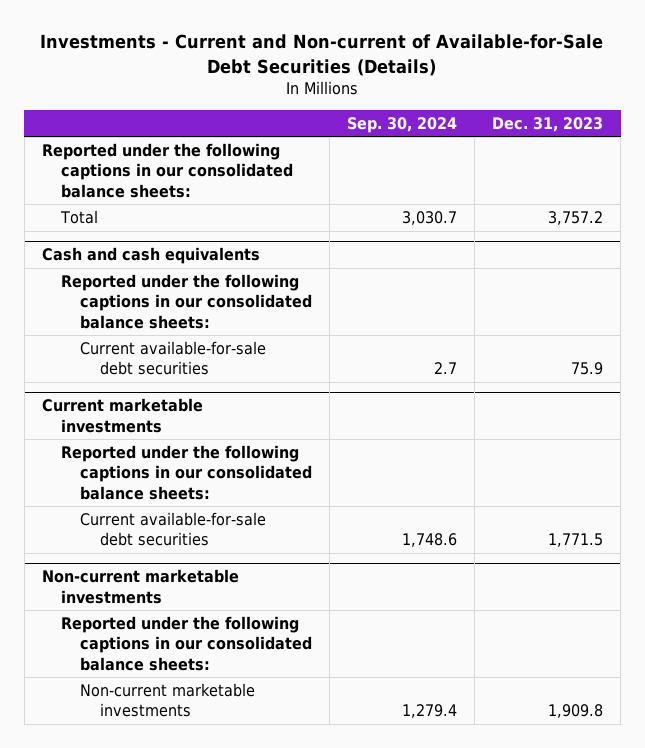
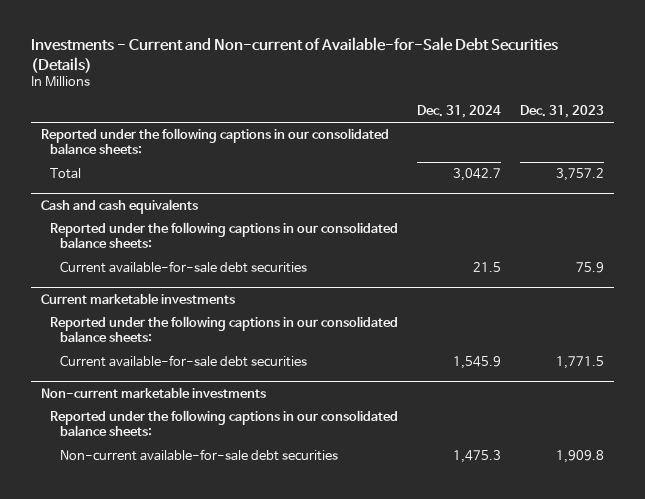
- | Sep. 30, 2024 | Dec. 31, 2023
+ | Dec. 31, 2024 | Dec. 31, 2023
@ Non-current marketable investments
- Non-current marketable investments | 1,279.4 | 1,909.8
+ Non-current available-for-sale debt securities | 1,475.3 | 1,909.8

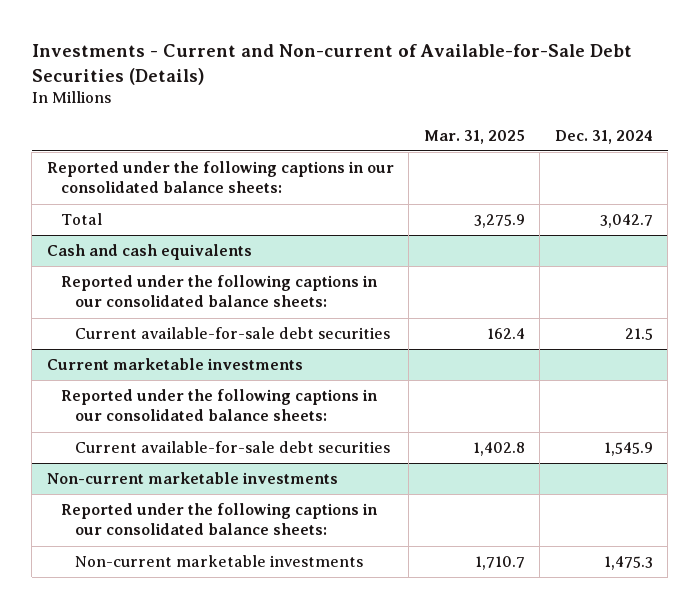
- | Dec. 31, 2024 | Dec. 31, 2023
+ | Mar. 31, 2025 | Dec. 31, 2024
@ Non-current marketable investments
- Non-current available-for-sale debt securities | 1,475.3 | 1,909.8
+ Non-current marketable investments | 1,710.7 | 1,475.3

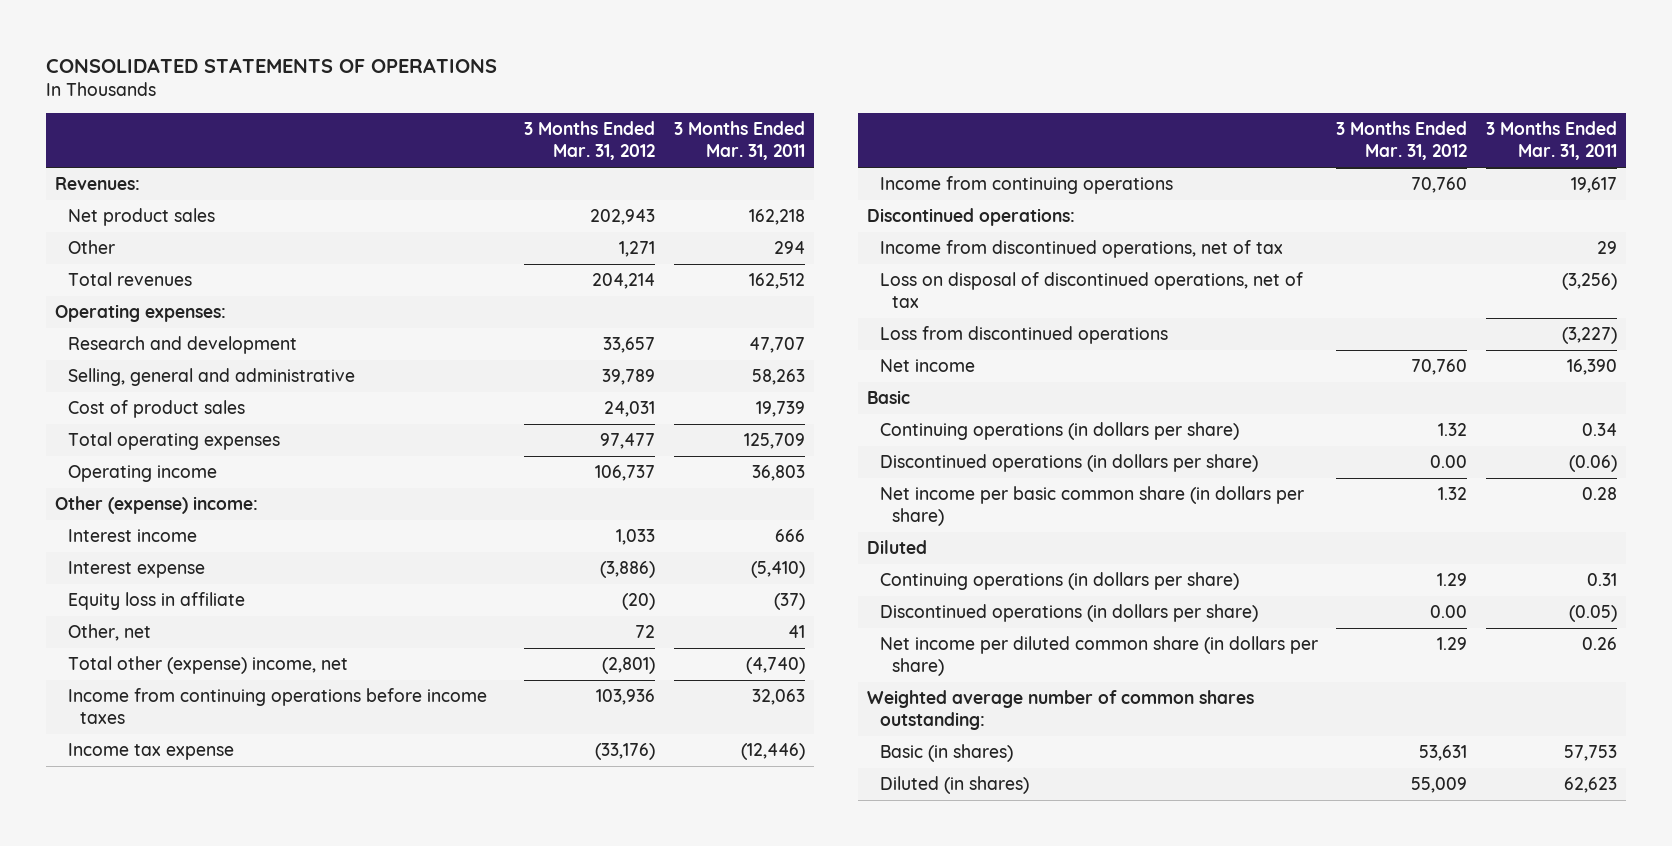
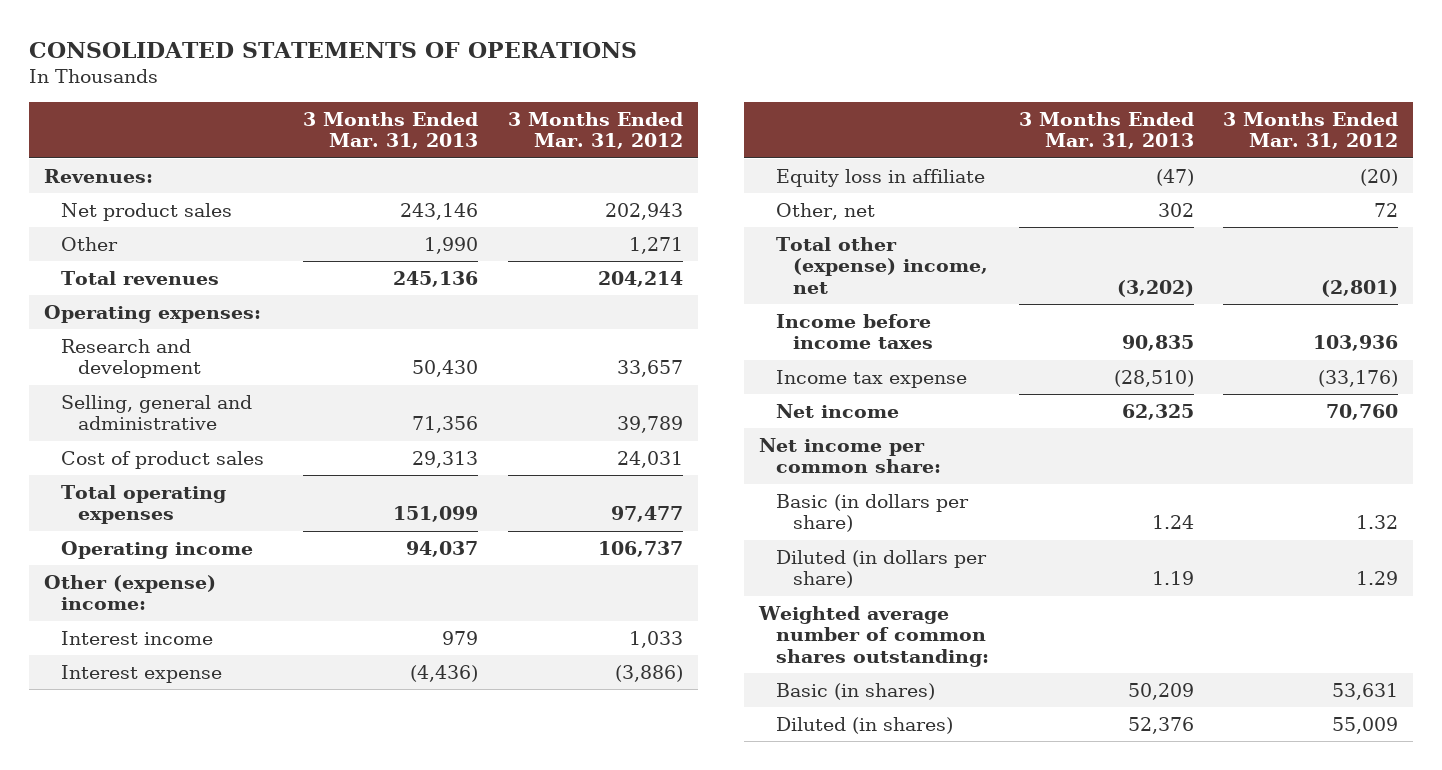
- | 3 Months Ended Mar. 31, 2012 | 3 Months Ended Mar. 31, 2011
+ | 3 Months Ended Mar. 31, 2013 | 3 Months Ended Mar. 31, 2012
- Income from continuing operations before income taxes | 103,936 | 32,063
+ Income before income taxes | 90,835 | 103,936
- Income from continuing operations | 70,760 | 19,617
- Discontinued operations:
- Income from discontinued operations, net of tax | | 29
- Loss on disposal of discontinued operations, net of tax | | (3,256)
- Loss from discontinued operations | | (3,227)
- Basic
- Continuing operations (in dollars per share) | 1.32 | 0.34
- Discontinued operations (in dollars per share) | 0.00 | (0.06)
- Net income per basic common share (in dollars per share) | 1.32 | 0.28
- Diluted
- Continuing operations (in dollars per share) | 1.29 | 0.31
- Discontinued operations (in dollars per share) | 0.00 | (0.05)
- Net income per diluted common share (in dollars per share) | 1.29 | 0.26
+ Net income per common share:
+ Basic (in dollars per share) | 1.24 | 1.32
+ Diluted (in dollars per share) | 1.19 | 1.29

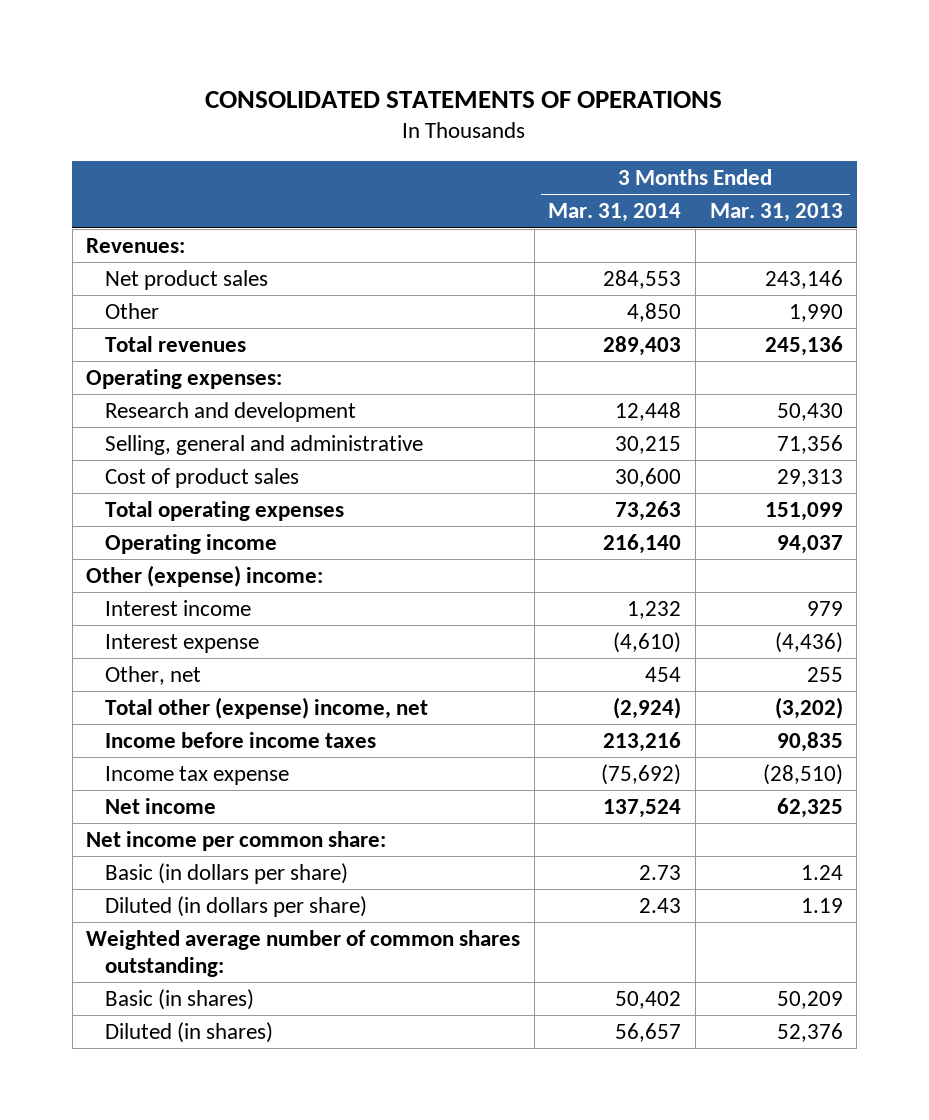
- | 3 Months Ended Mar. 31, 2013 | 3 Months Ended Mar. 31, 2012
+ | 3 Months Ended Mar. 31, 2014 | 3 Months Ended Mar. 31, 2013
- Equity loss in affiliate | (47) | (20)
- Other, net | 302 | 72
+ Other, net | 454 | 255

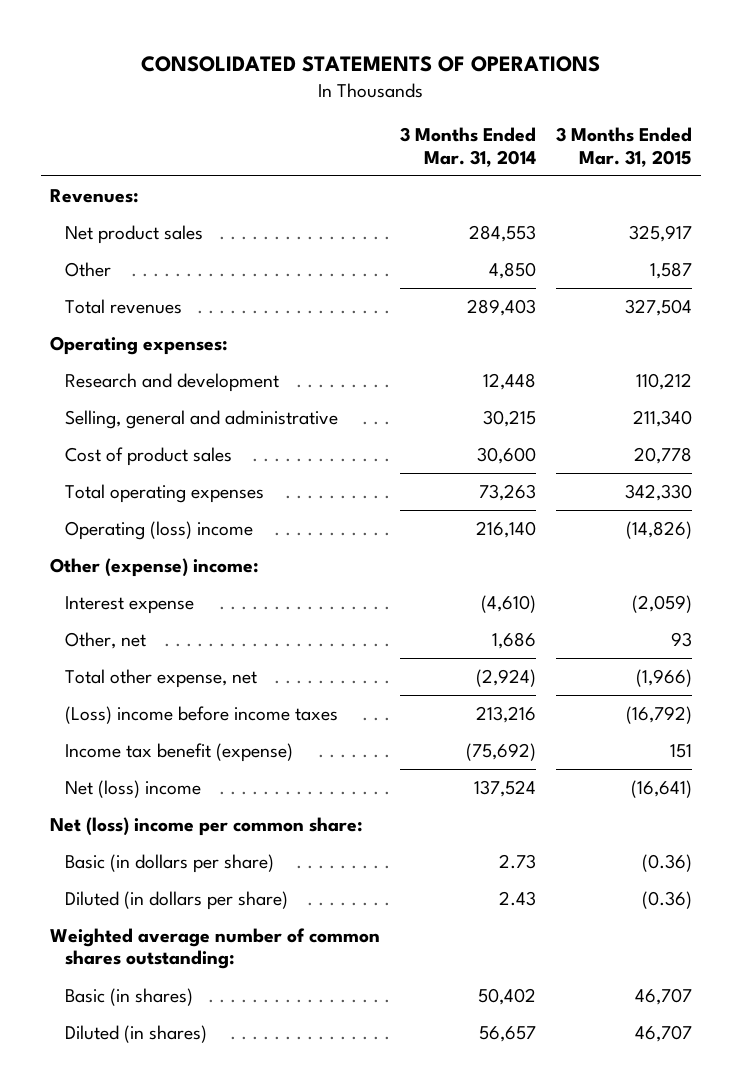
- | 3 Months Ended Mar. 31, 2014 | 3 Months Ended Mar. 31, 2013
+ | 3 Months Ended Mar. 31, 2014 | 3 Months Ended Mar. 31, 2015
- Operating income | 216,140 | 94,037
+ Operating (loss) income | 216,140 | (14,826)
- Interest income | 1,232 | 979
- Other, net | 454 | 255
- Total other (expense) income, net | (2,924) | (3,202)
- Income before income taxes | 213,216 | 90,835
- Income tax expense | (75,692) | (28,510)
- Net income | 137,524 | 62,325
- Net income per common share:
+ Other, net | 1,686 | 93
+ Total other expense, net | (2,924) | (1,966)
+ (Loss) income before income taxes | 213,216 | (16,792)
+ Income tax benefit (expense) | (75,692) | 151
+ Net (loss) income | 137,524 | (16,641)
+ Net (loss) income per common share:

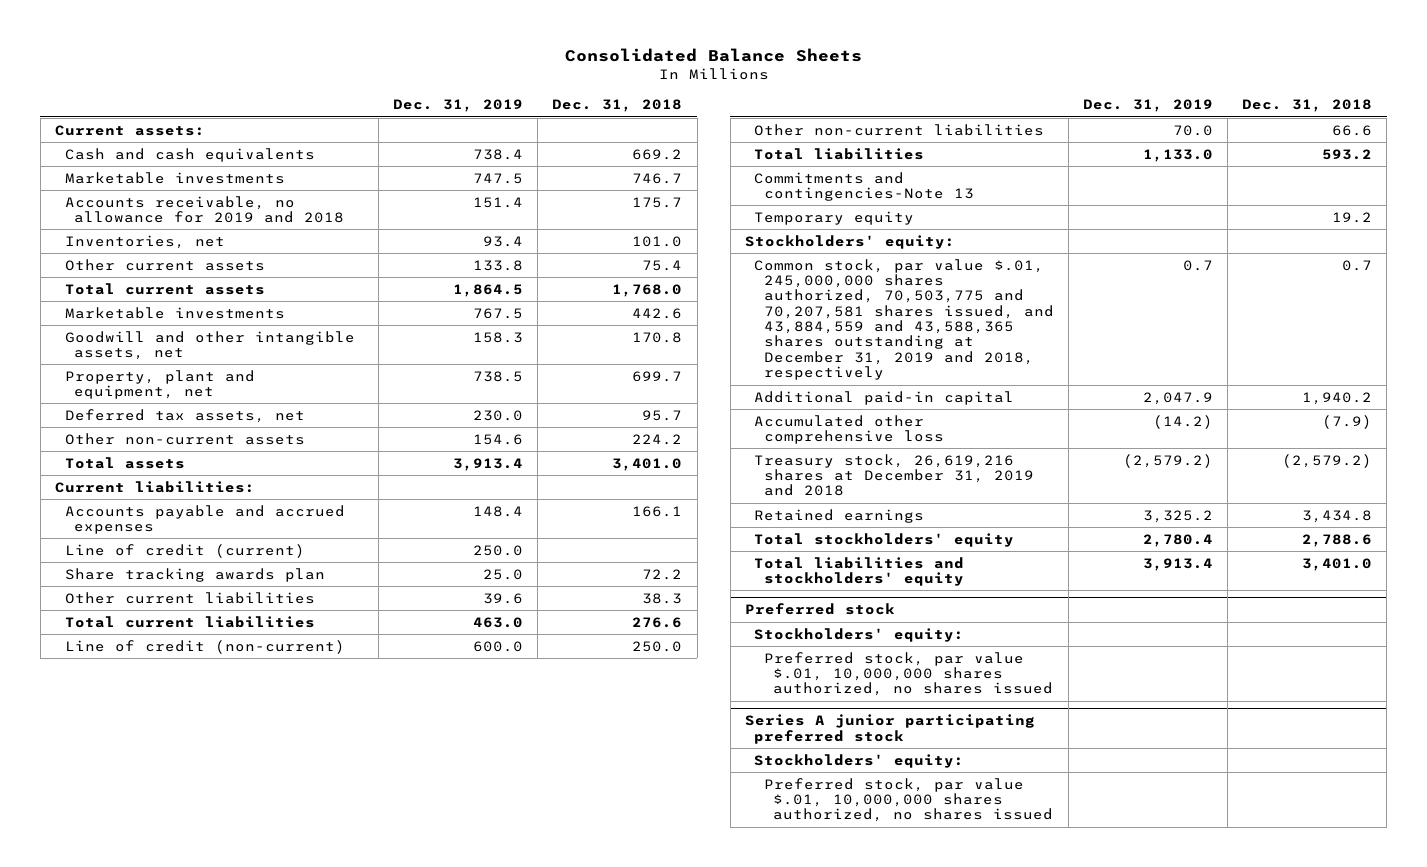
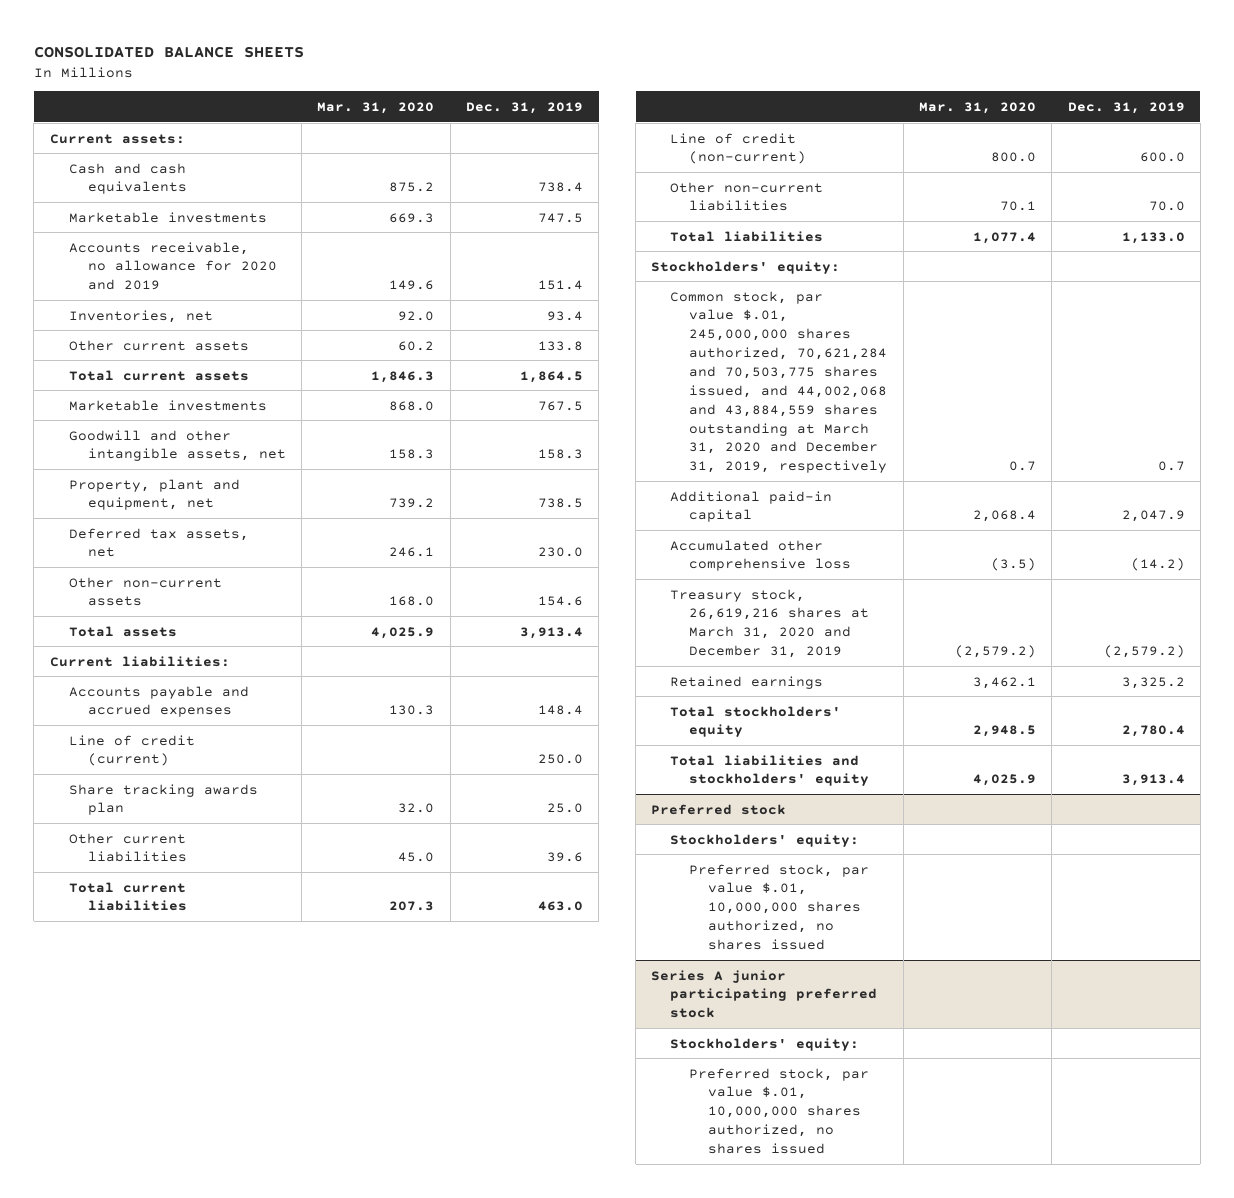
- Consolidated Balance Sheets
+ CONSOLIDATED BALANCE SHEETS
- | Dec. 31, 2019 | Dec. 31, 2018
+ | Mar. 31, 2020 | Dec. 31, 2019
- Accounts receivable, no allowance for 2019 and 2018 | 151.4 | 175.7
+ Accounts receivable, no allowance for 2020 and 2019 | 149.6 | 151.4
- Commitments and contingencies-Note 13
- Temporary equity | | 19.2
- Common stock, par value $.01, 245,000,000 shares authorized, 70,503,775 and 70,207,581 shares issued, and 43,884,559 and 43,588,365 shares outstanding at December 31, 2019 and 2018, respectively | 0.7 | 0.7
+ Common stock, par value $.01, 245,000,000 shares authorized, 70,621,284 and 70,503,775 shares issued, and 44,002,068 and 43,884,559 shares outstanding at March 31, 2020 and December 31, 2019, respectively | 0.7 | 0.7
- Treasury stock, 26,619,216 shares at December 31, 2019 and 2018 | (2,579.2) | (2,579.2)
+ Treasury stock, 26,619,216 shares at March 31, 2020 and December 31, 2019 | (2,579.2) | (2,579.2)

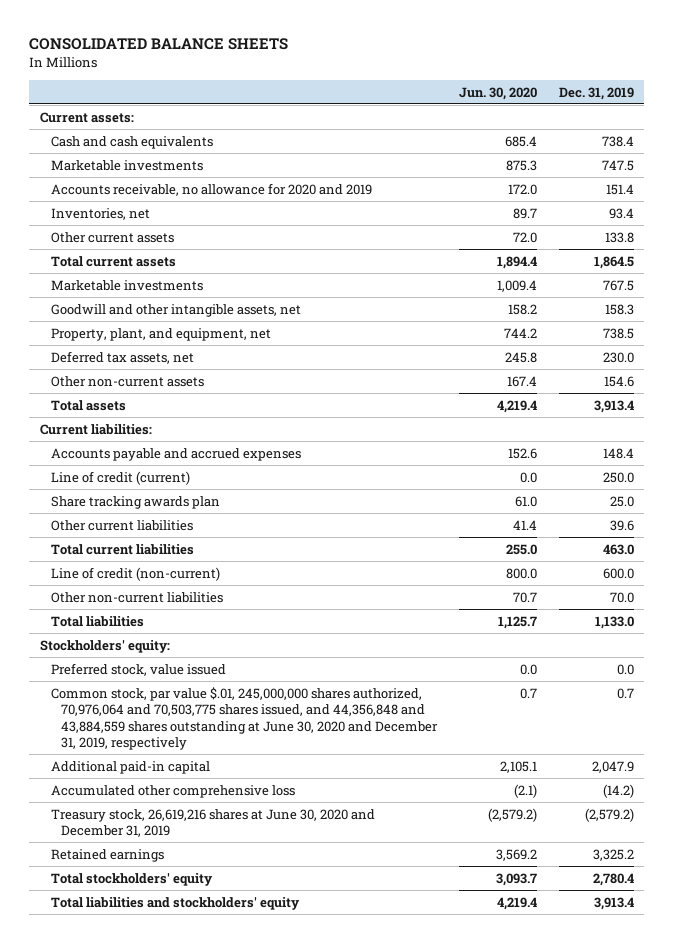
- | Mar. 31, 2020 | Dec. 31, 2019
+ | Jun. 30, 2020 | Dec. 31, 2019
- Property, plant and equipment, net | 739.2 | 738.5
+ Property, plant, and equipment, net | 744.2 | 738.5
- Common stock, par value $.01, 245,000,000 shares authorized, 70,621,284 and 70,503,775 shares issued, and 44,002,068 and 43,884,559 shares outstanding at March 31, 2020 and December 31, 2019, respectively | 0.7 | 0.7
+ Preferred stock, value issued | 0.0 | 0.0
+ Common stock, par value $.01, 245,000,000 shares authorized, 70,976,064 and 70,503,775 shares issued, and 44,356,848 and 43,884,559 shares outstanding at June 30, 2020 and December 31, 2019, respectively | 0.7 | 0.7
- Treasury stock, 26,619,216 shares at March 31, 2020 and December 31, 2019 | (2,579.2) | (2,579.2)
+ Treasury stock, 26,619,216 shares at June 30, 2020 and December 31, 2019 | (2,579.2) | (2,579.2)
- Preferred stock
- Stockholders' equity:
- Preferred stock, par value $.01, 10,000,000 shares authorized, no shares issued
- Series A junior participating preferred stock
- Stockholders' equity:
- Preferred stock, par value $.01, 10,000,000 shares authorized, no shares issued

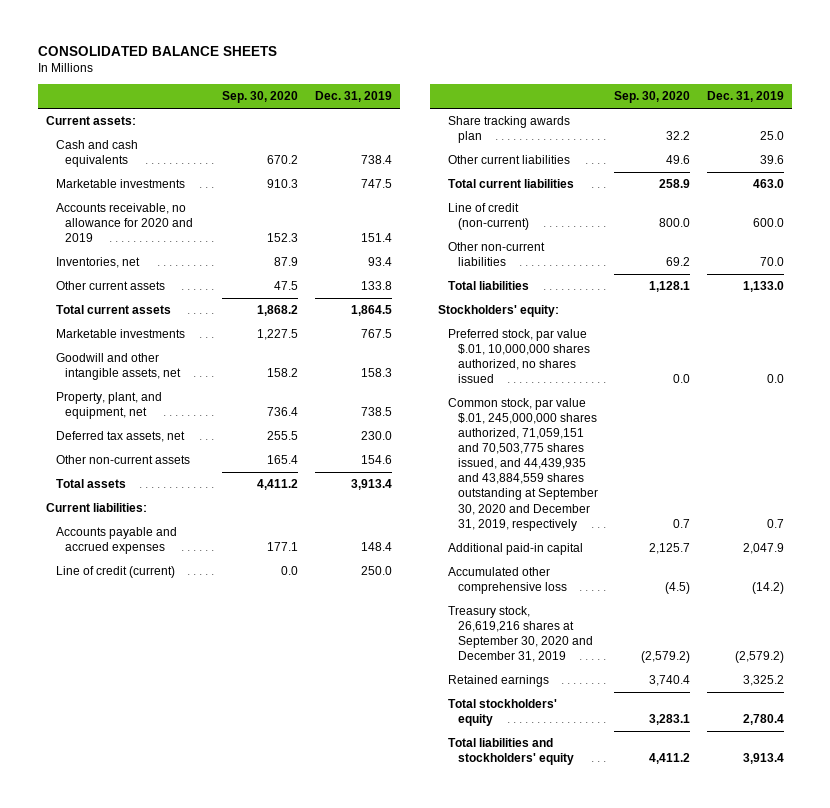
- | Jun. 30, 2020 | Dec. 31, 2019
+ | Sep. 30, 2020 | Dec. 31, 2019
- Preferred stock, value issued | 0.0 | 0.0
- Common stock, par value $.01, 245,000,000 shares authorized, 70,976,064 and 70,503,775 shares issued, and 44,356,848 and 43,884,559 shares outstanding at June 30, 2020 and December 31, 2019, respectively | 0.7 | 0.7
+ Preferred stock, par value $.01, 10,000,000 shares authorized, no shares issued | 0.0 | 0.0
+ Common stock, par value $.01, 245,000,000 shares authorized, 71,059,151 and 70,503,775 shares issued, and 44,439,935 and 43,884,559 shares outstanding at September 30, 2020 and December 31, 2019, respectively | 0.7 | 0.7
- Treasury stock, 26,619,216 shares at June 30, 2020 and December 31, 2019 | (2,579.2) | (2,579.2)
+ Treasury stock, 26,619,216 shares at September 30, 2020 and December 31, 2019 | (2,579.2) | (2,579.2)

